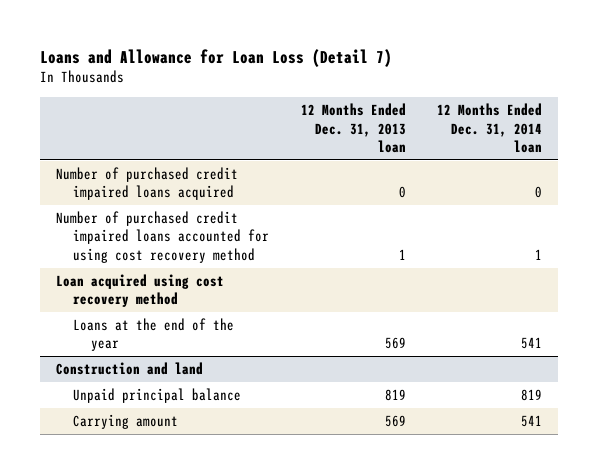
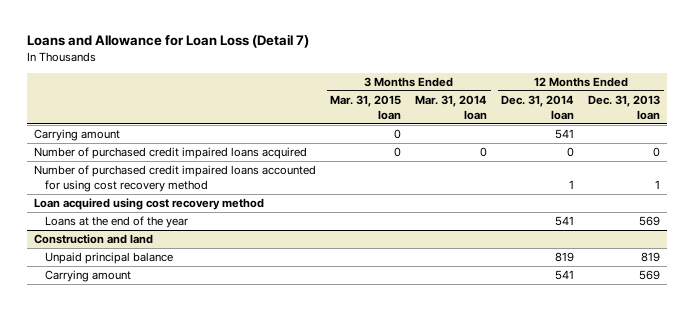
- | 12 Months Ended Dec. 31, 2013 loan | 12 Months Ended Dec. 31, 2014 loan
+ | 3 Months Ended Mar. 31, 2015 loan | 3 Months Ended Mar. 31, 2014 loan | 12 Months Ended Dec. 31, 2014 loan | 12 Months Ended Dec. 31, 2013 loan
+ Carrying amount | 0 | | 541 |

